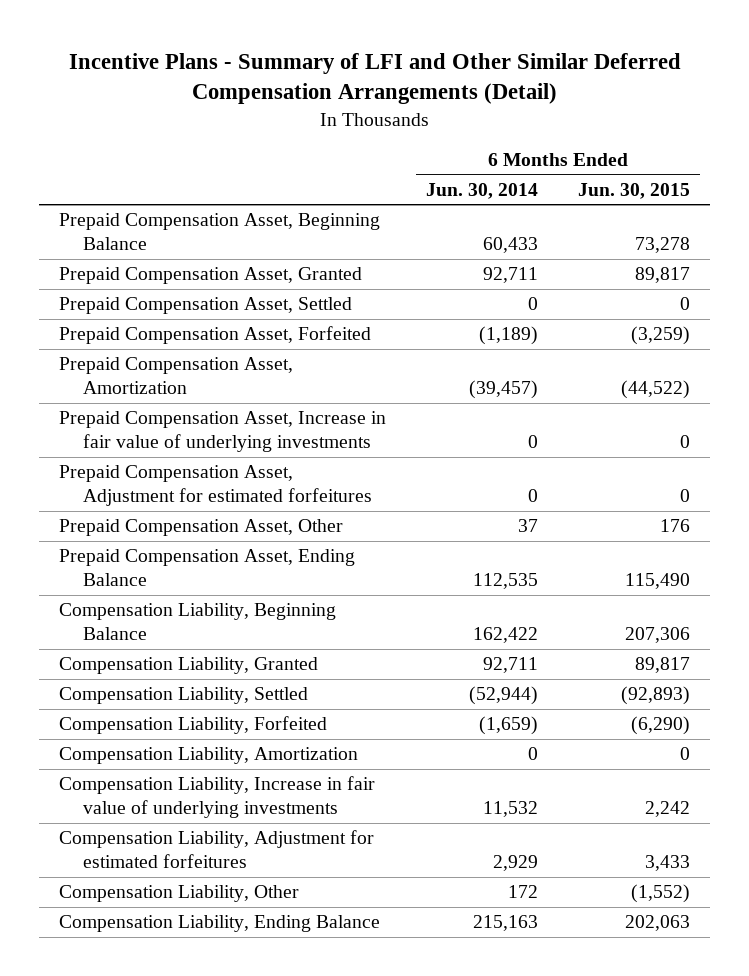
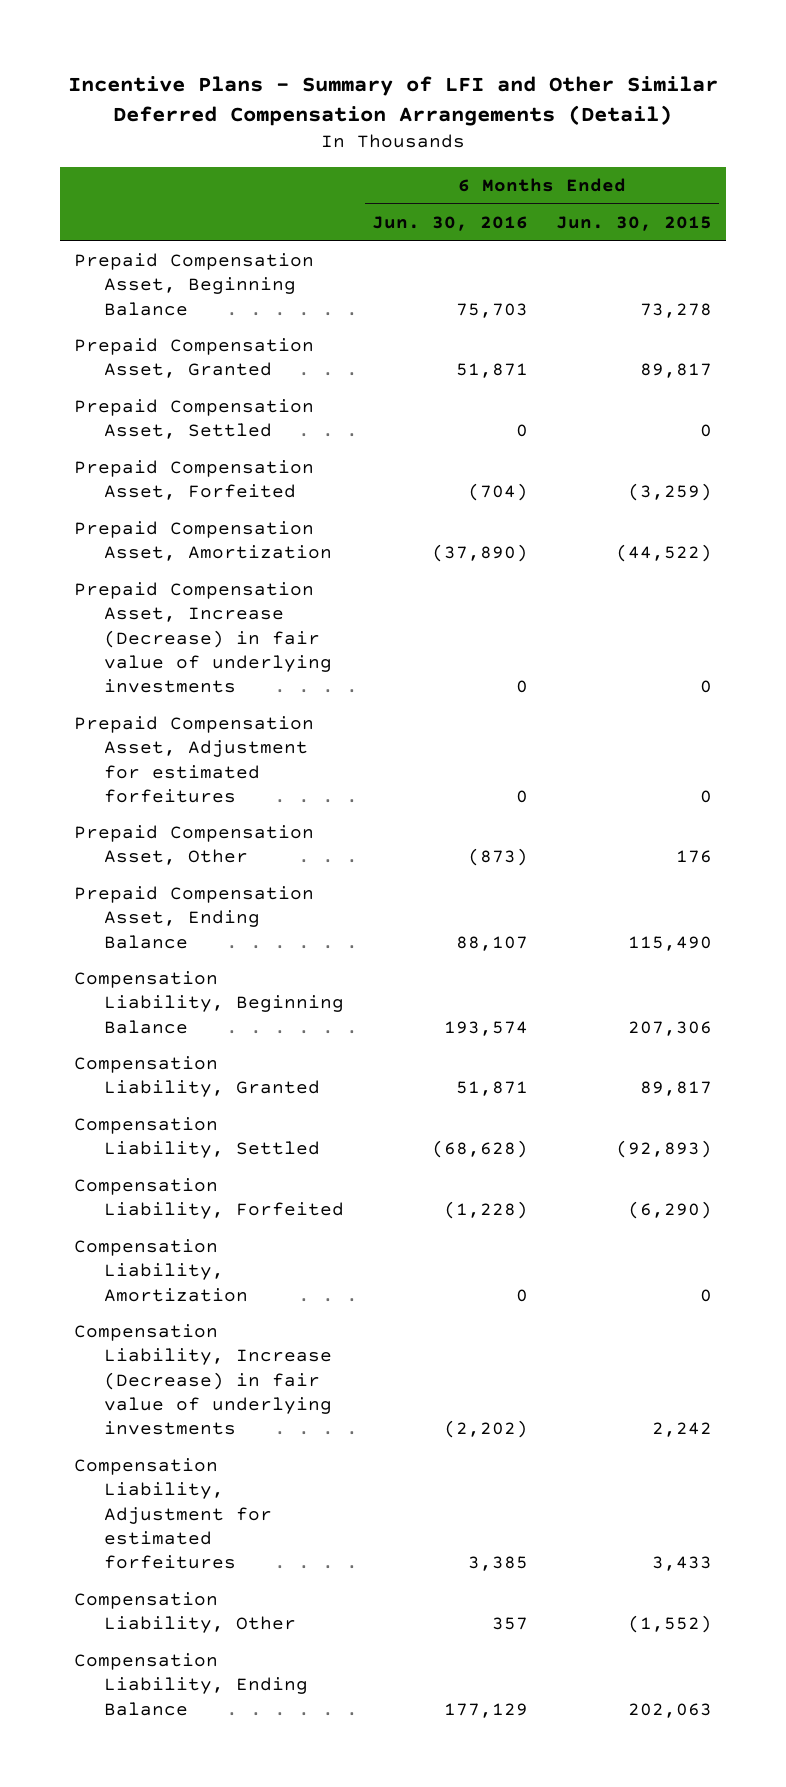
- | 6 Months Ended Jun. 30, 2014 | 6 Months Ended Jun. 30, 2015
+ | 6 Months Ended Jun. 30, 2016 | 6 Months Ended Jun. 30, 2015
- Prepaid Compensation Asset, Increase in fair value of underlying investments | 0 | 0
+ Prepaid Compensation Asset, Increase (Decrease) in fair value of underlying investments | 0 | 0
- Compensation Liability, Increase in fair value of underlying investments | 11,532 | 2,242
+ Compensation Liability, Increase (Decrease) in fair value of underlying investments | (2,202) | 2,242

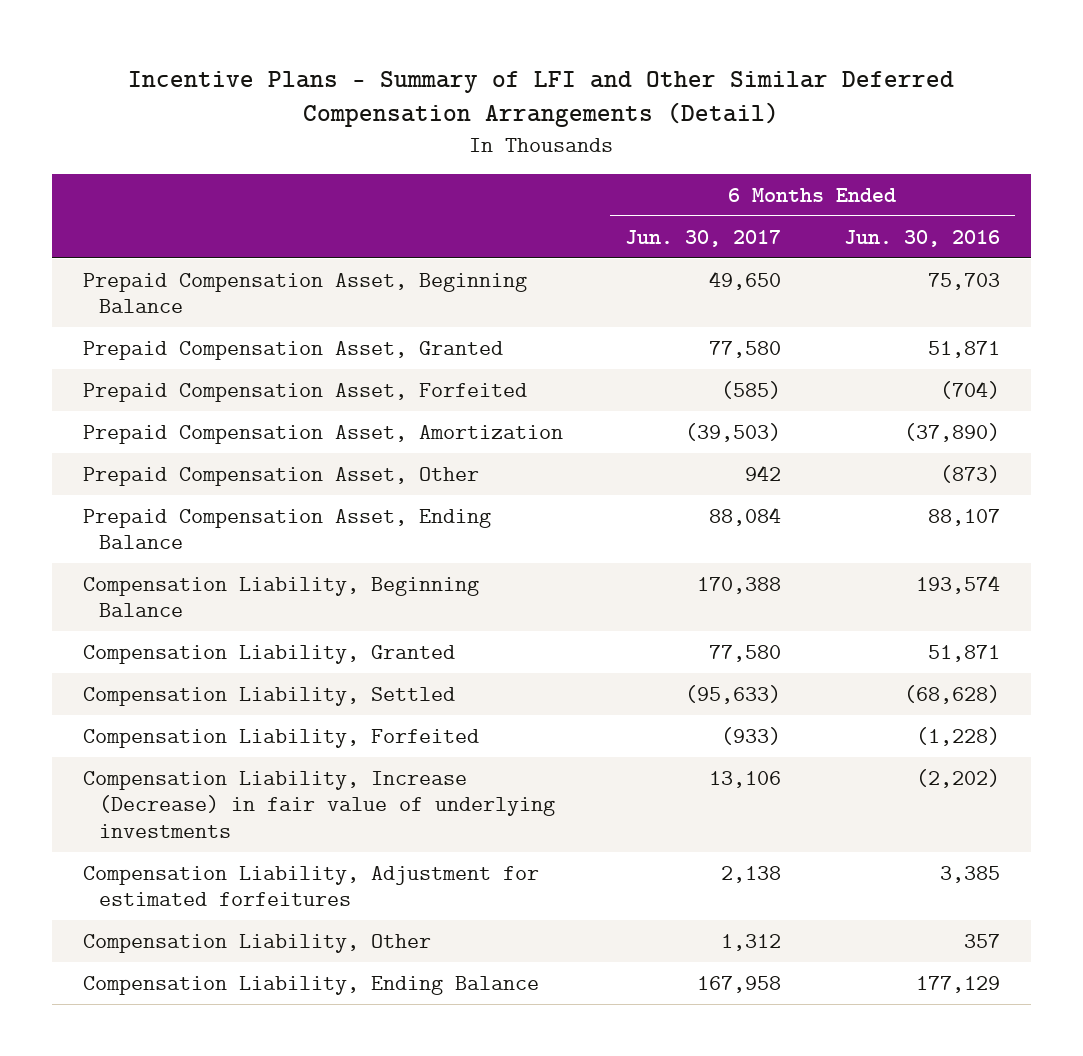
- | 6 Months Ended Jun. 30, 2016 | 6 Months Ended Jun. 30, 2015
+ | 6 Months Ended Jun. 30, 2017 | 6 Months Ended Jun. 30, 2016
- Prepaid Compensation Asset, Settled | 0 | 0
- Prepaid Compensation Asset, Increase (Decrease) in fair value of underlying investments | 0 | 0
- Prepaid Compensation Asset, Adjustment for estimated forfeitures | 0 | 0
- Compensation Liability, Amortization | 0 | 0

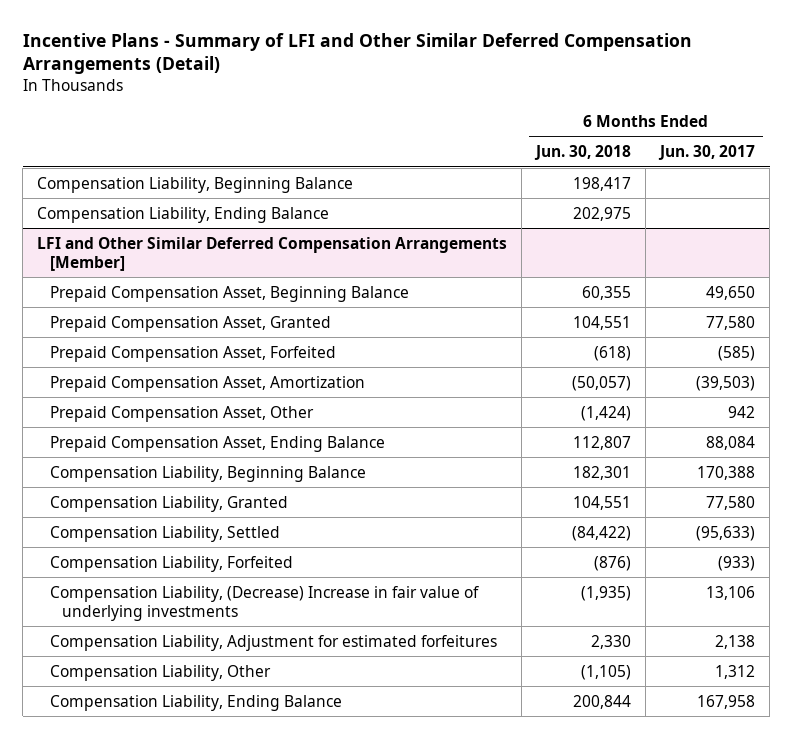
- | 6 Months Ended Jun. 30, 2017 | 6 Months Ended Jun. 30, 2016
+ | 6 Months Ended Jun. 30, 2018 | 6 Months Ended Jun. 30, 2017
+ Compensation Liability, Beginning Balance | 198,417 |
+ Compensation Liability, Ending Balance | 202,975 |
+ LFI and Other Similar Deferred Compensation Arrangements [Member]
- Compensation Liability, Increase (Decrease) in fair value of underlying investments | 13,106 | (2,202)
+ Compensation Liability, (Decrease) Increase in fair value of underlying investments | (1,935) | 13,106

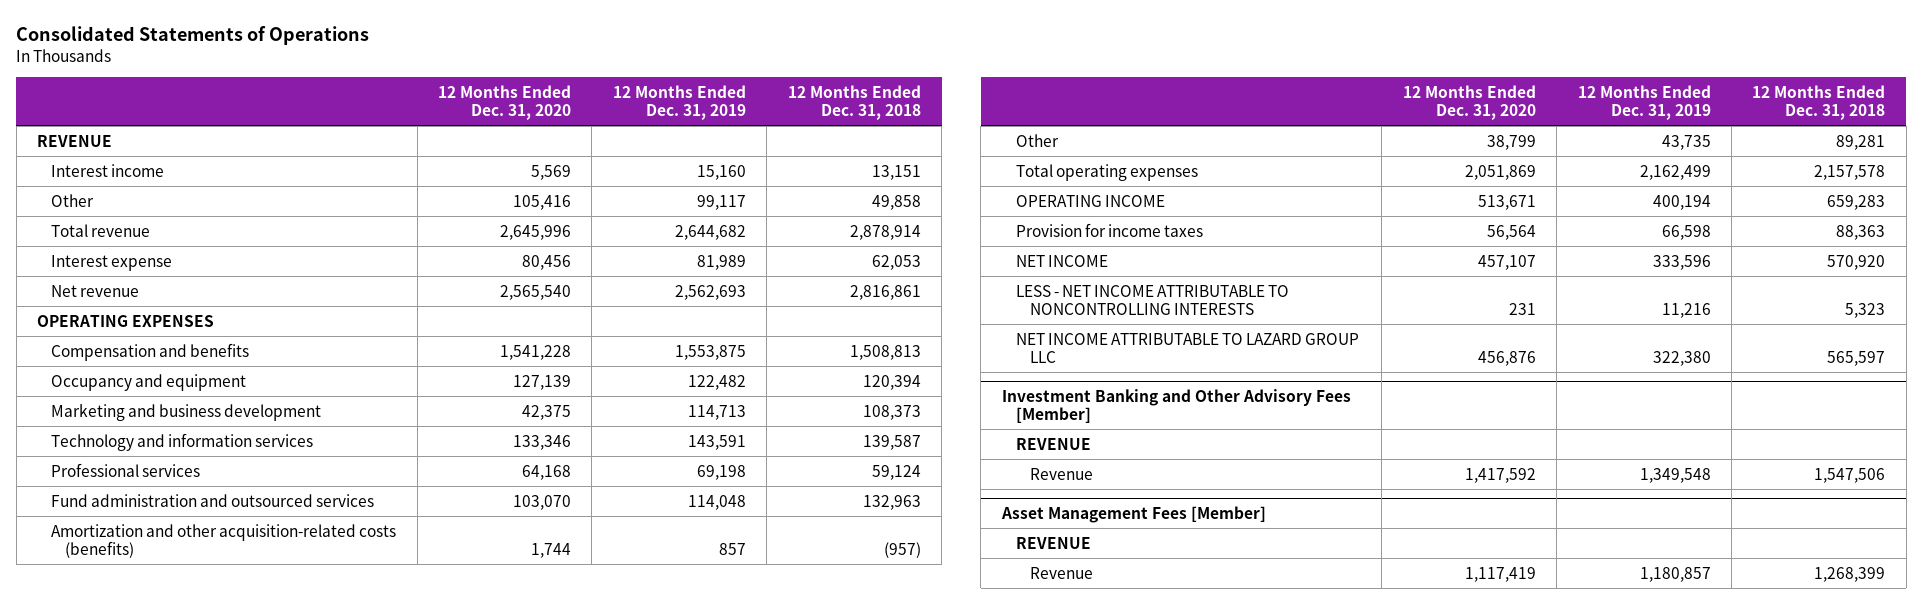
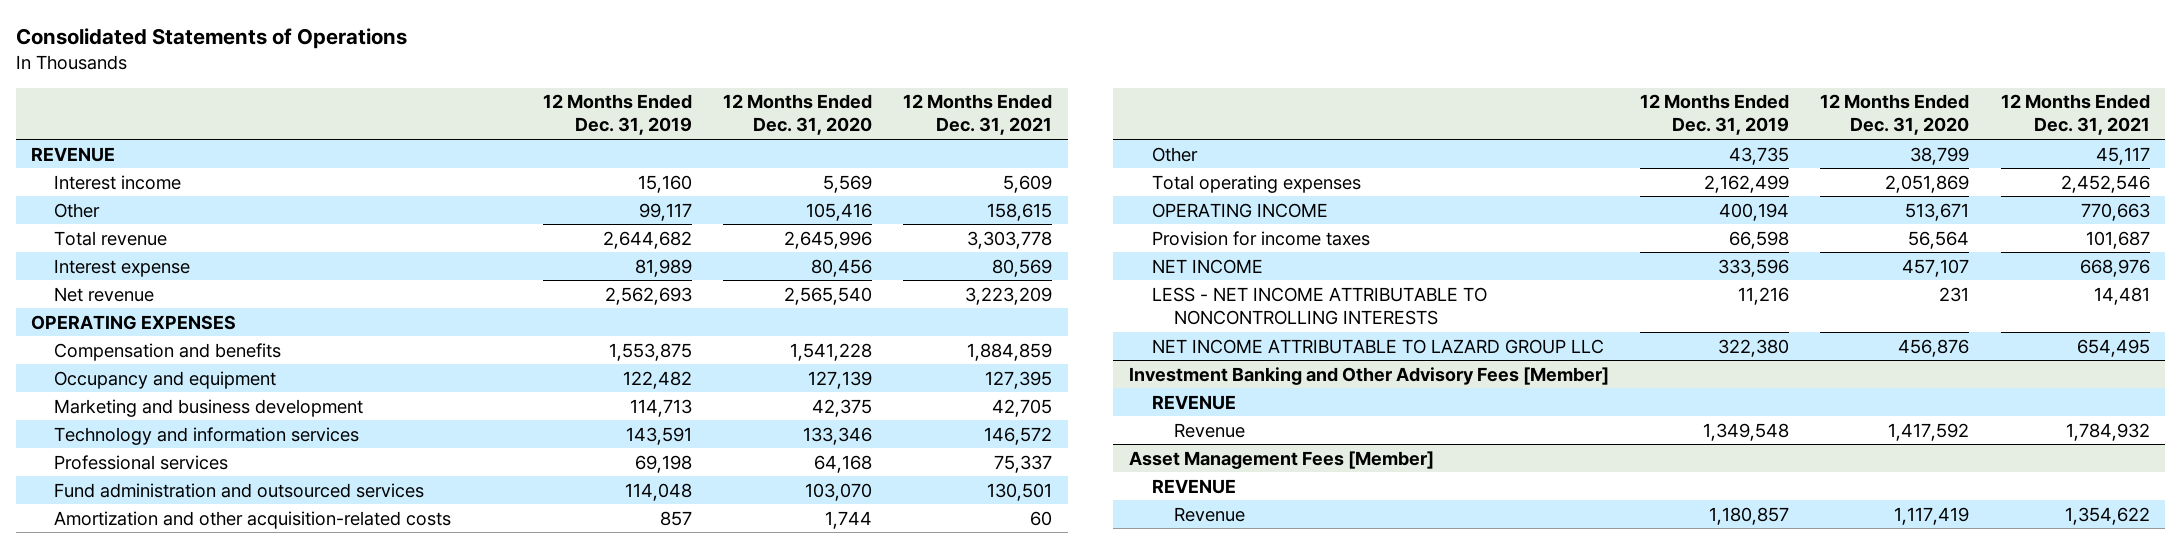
- | 12 Months Ended Dec. 31, 2020 | 12 Months Ended Dec. 31, 2019 | 12 Months Ended Dec. 31, 2018
+ | 12 Months Ended Dec. 31, 2019 | 12 Months Ended Dec. 31, 2020 | 12 Months Ended Dec. 31, 2021
- Amortization and other acquisition-related costs (benefits) | 1,744 | 857 | (957)
+ Amortization and other acquisition-related costs | 857 | 1,744 | 60

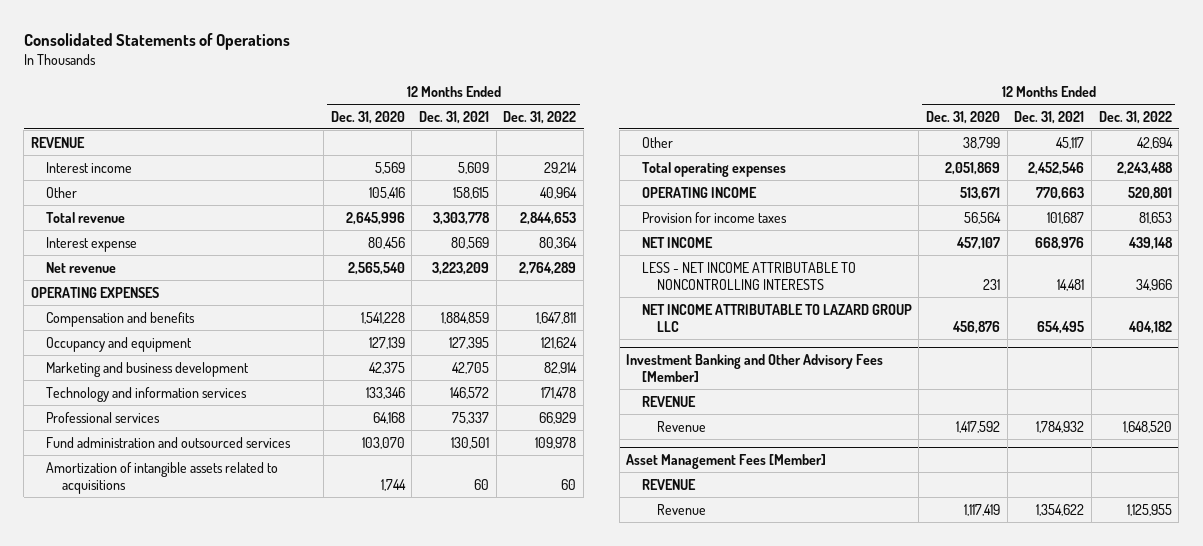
- | 12 Months Ended Dec. 31, 2019 | 12 Months Ended Dec. 31, 2020 | 12 Months Ended Dec. 31, 2021
+ | 12 Months Ended Dec. 31, 2020 | 12 Months Ended Dec. 31, 2021 | 12 Months Ended Dec. 31, 2022
- Amortization and other acquisition-related costs | 857 | 1,744 | 60
+ Amortization of intangible assets related to acquisitions | 1,744 | 60 | 60

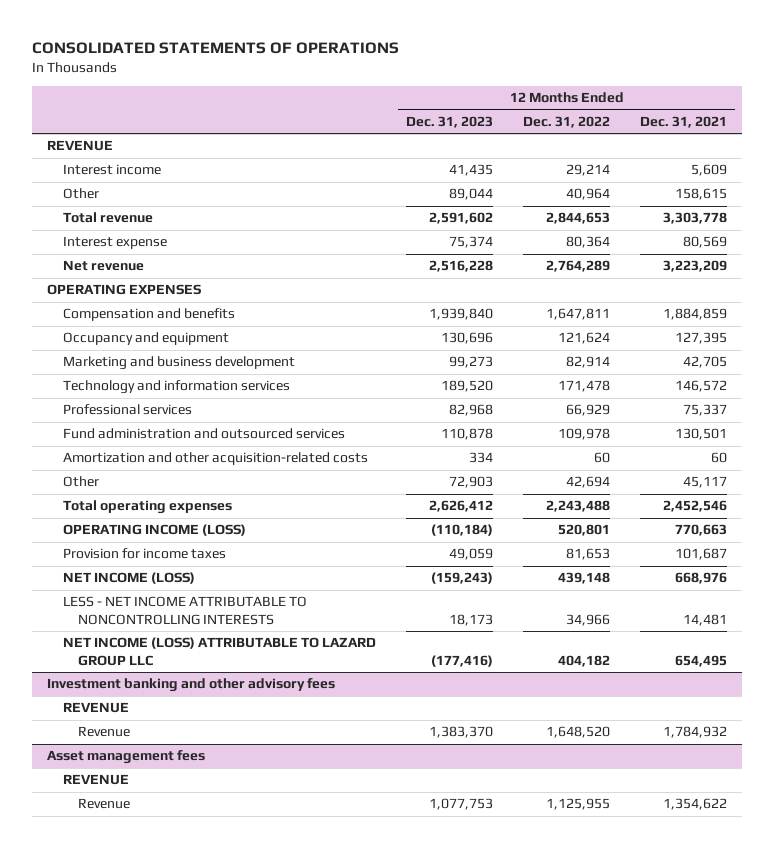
- Consolidated Statements of Operations
+ CONSOLIDATED STATEMENTS OF OPERATIONS
- | 12 Months Ended Dec. 31, 2020 | 12 Months Ended Dec. 31, 2021 | 12 Months Ended Dec. 31, 2022
+ | 12 Months Ended Dec. 31, 2023 | 12 Months Ended Dec. 31, 2022 | 12 Months Ended Dec. 31, 2021
- Amortization of intangible assets related to acquisitions | 1,744 | 60 | 60
+ Amortization and other acquisition-related costs | 334 | 60 | 60
- OPERATING INCOME | 513,671 | 770,663 | 520,801
+ OPERATING INCOME (LOSS) | (110,184) | 520,801 | 770,663
- NET INCOME | 457,107 | 668,976 | 439,148
+ NET INCOME (LOSS) | (159,243) | 439,148 | 668,976
- NET INCOME ATTRIBUTABLE TO LAZARD GROUP LLC | 456,876 | 654,495 | 404,182
- Investment Banking and Other Advisory Fees [Member]
+ NET INCOME (LOSS) ATTRIBUTABLE TO LAZARD GROUP LLC | (177,416) | 404,182 | 654,495
+ Investment banking and other advisory fees
- Asset Management Fees [Member]
+ Asset management fees

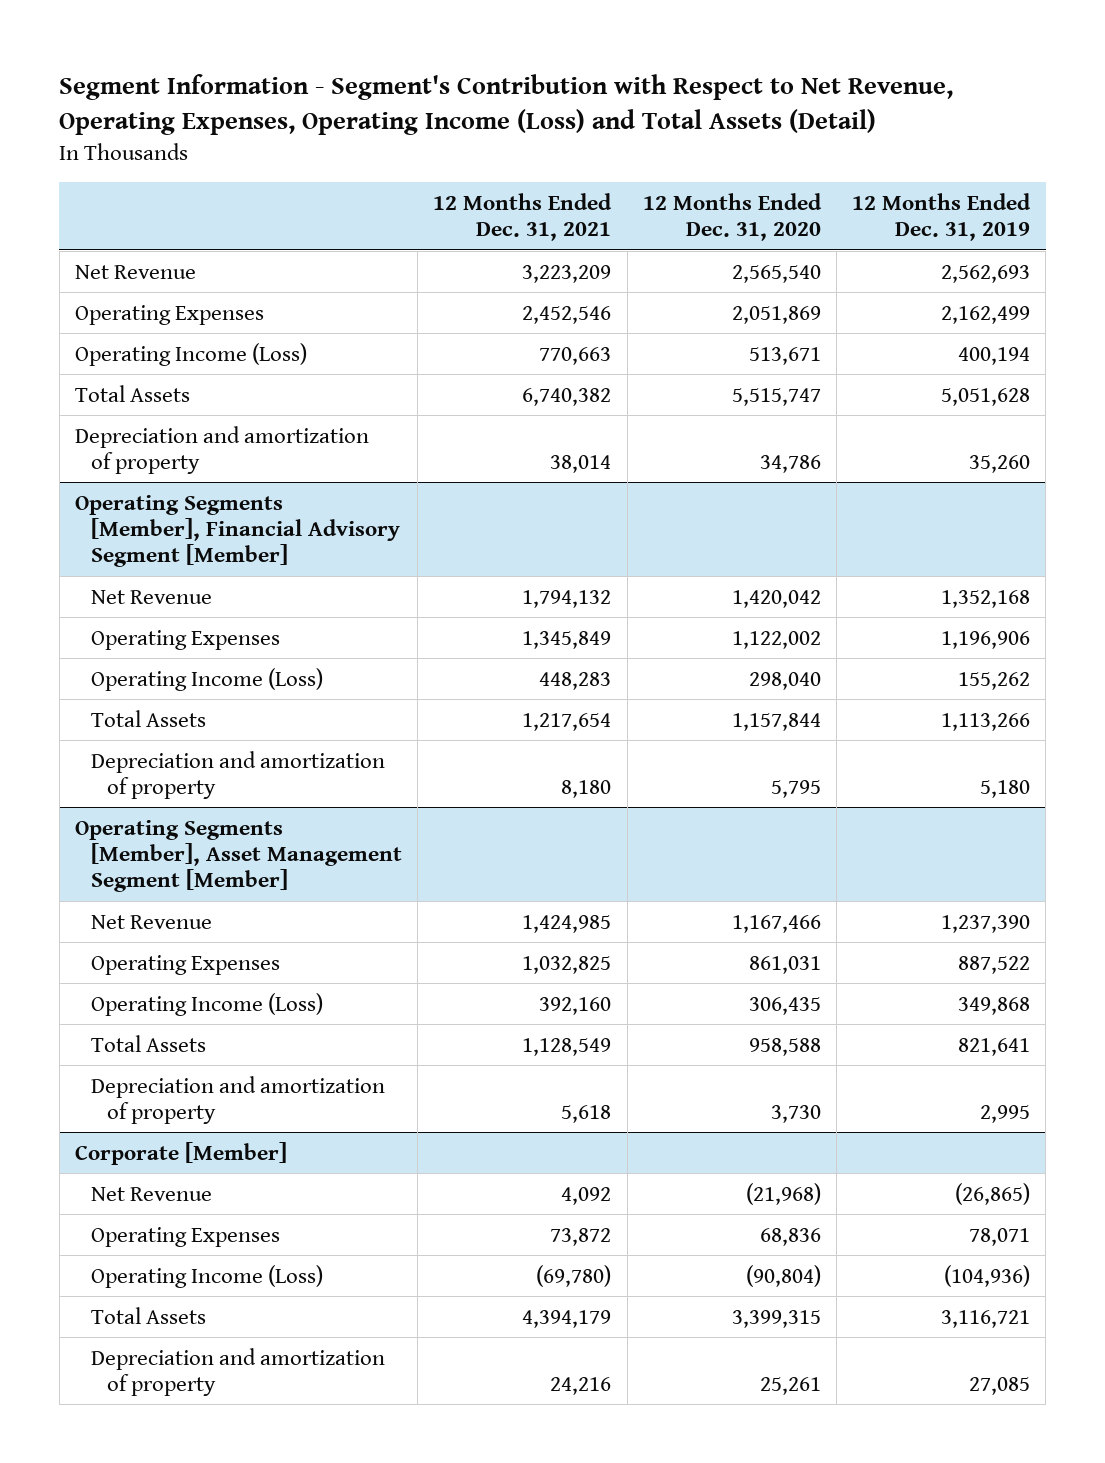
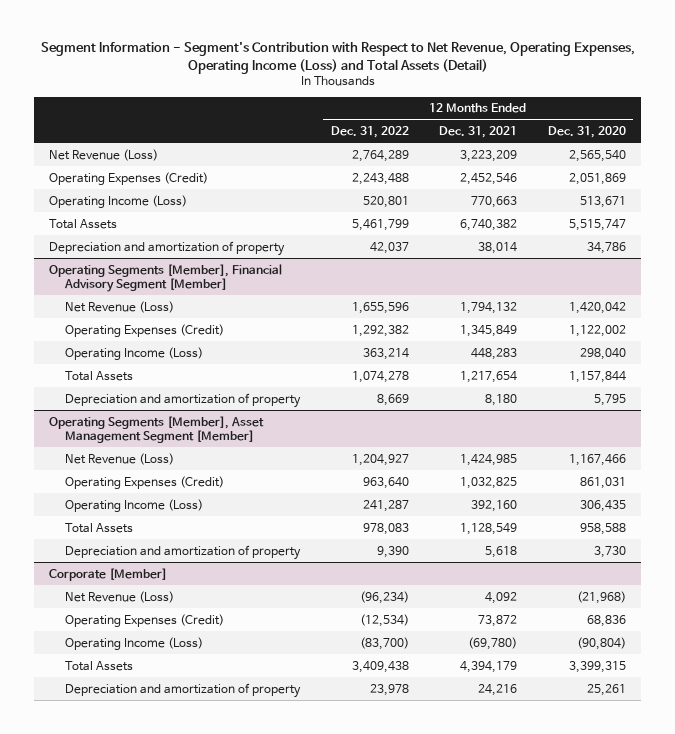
- | 12 Months Ended Dec. 31, 2021 | 12 Months Ended Dec. 31, 2020 | 12 Months Ended Dec. 31, 2019
+ | 12 Months Ended Dec. 31, 2022 | 12 Months Ended Dec. 31, 2021 | 12 Months Ended Dec. 31, 2020
- Net Revenue | 3,223,209 | 2,565,540 | 2,562,693
- Operating Expenses | 2,452,546 | 2,051,869 | 2,162,499
+ Net Revenue (Loss) | 2,764,289 | 3,223,209 | 2,565,540
+ Operating Expenses (Credit) | 2,243,488 | 2,452,546 | 2,051,869
@ Operating Segments [Member], Financial Advisory Segment [Member]
- Net Revenue | 1,794,132 | 1,420,042 | 1,352,168
- Operating Expenses | 1,345,849 | 1,122,002 | 1,196,906
+ Net Revenue (Loss) | 1,655,596 | 1,794,132 | 1,420,042
+ Operating Expenses (Credit) | 1,292,382 | 1,345,849 | 1,122,002
@ Operating Segments [Member], Asset Management Segment [Member]
- Net Revenue | 1,424,985 | 1,167,466 | 1,237,390
- Operating Expenses | 1,032,825 | 861,031 | 887,522
+ Net Revenue (Loss) | 1,204,927 | 1,424,985 | 1,167,466
+ Operating Expenses (Credit) | 963,640 | 1,032,825 | 861,031
@ Corporate [Member]
- Net Revenue | 4,092 | (21,968) | (26,865)
- Operating Expenses | 73,872 | 68,836 | 78,071
+ Net Revenue (Loss) | (96,234) | 4,092 | (21,968)
+ Operating Expenses (Credit) | (12,534) | 73,872 | 68,836

